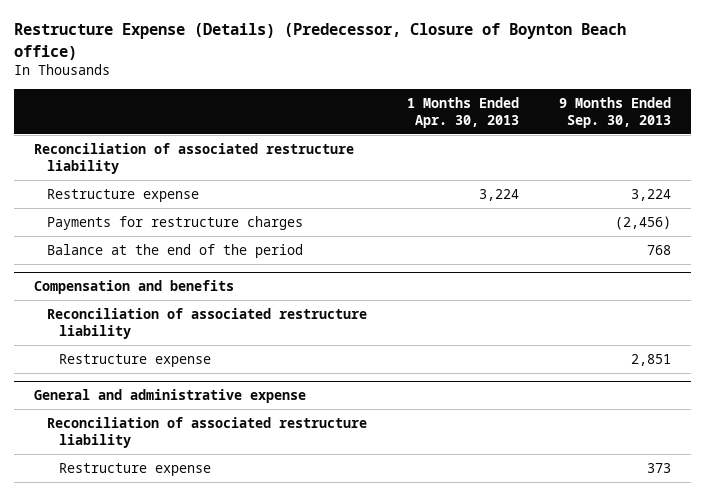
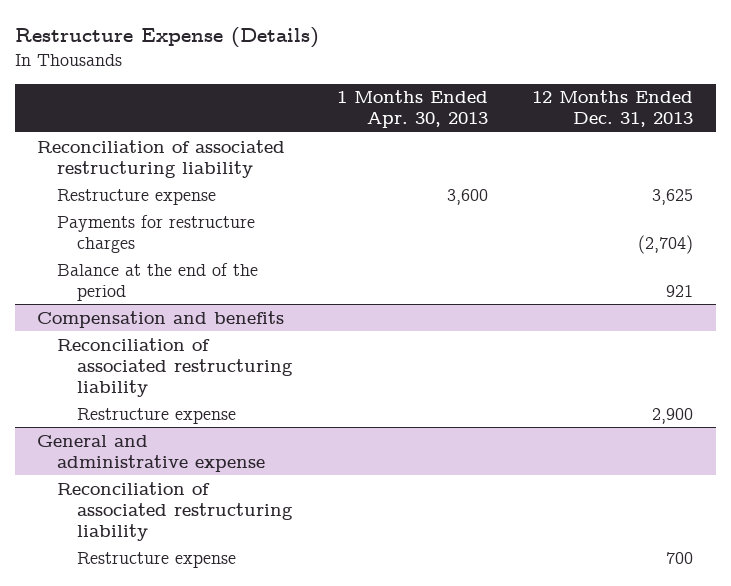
- Restructure Expense (Details) (Predecessor, Closure of Boynton Beach office)
+ Restructure Expense (Details)
- | 1 Months Ended Apr. 30, 2013 | 9 Months Ended Sep. 30, 2013
+ | 1 Months Ended Apr. 30, 2013 | 12 Months Ended Dec. 31, 2013
- Reconciliation of associated restructure liability
- Restructure expense | 3,224 | 3,224
+ Reconciliation of associated restructuring liability
+ Restructure expense | 3,600 | 3,625
@ Compensation and benefits
- Reconciliation of associated restructure liability
+ Reconciliation of associated restructuring liability
@ General and administrative expense
- Reconciliation of associated restructure liability
+ Reconciliation of associated restructuring liability

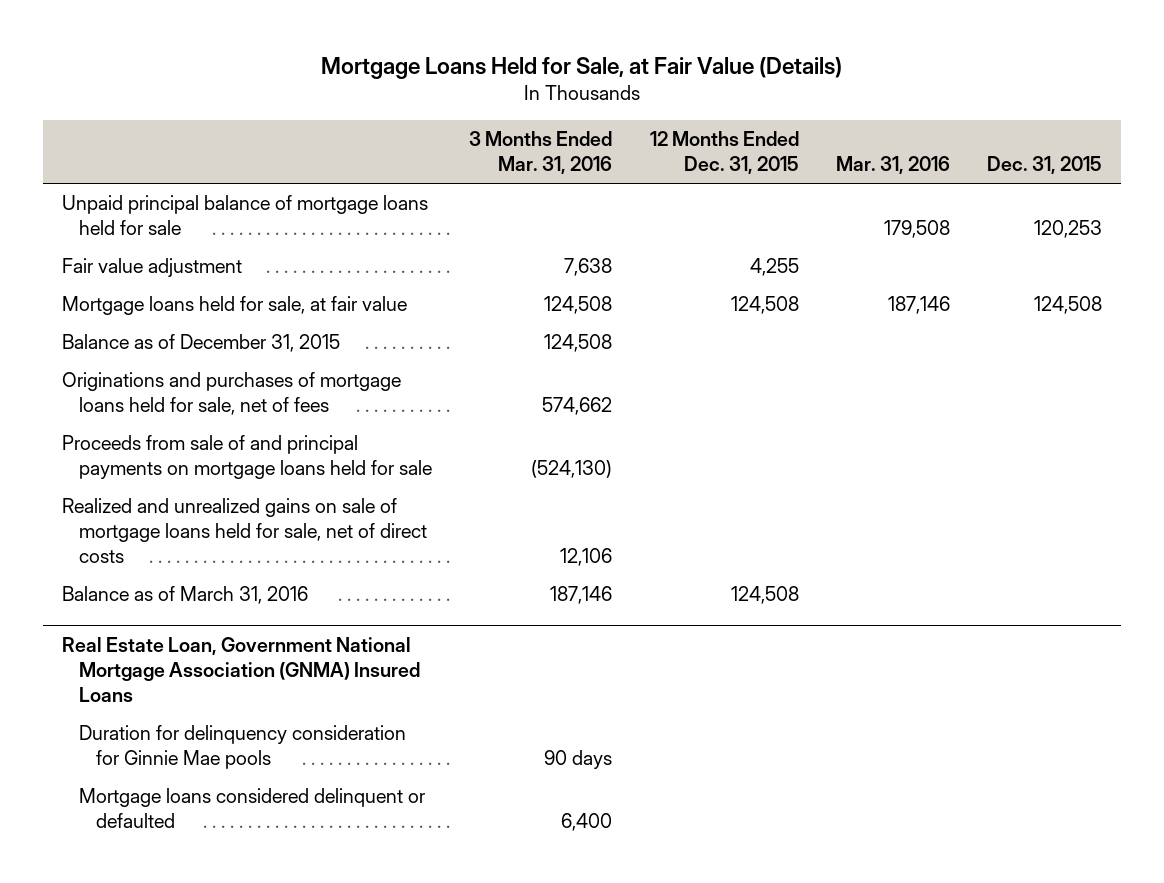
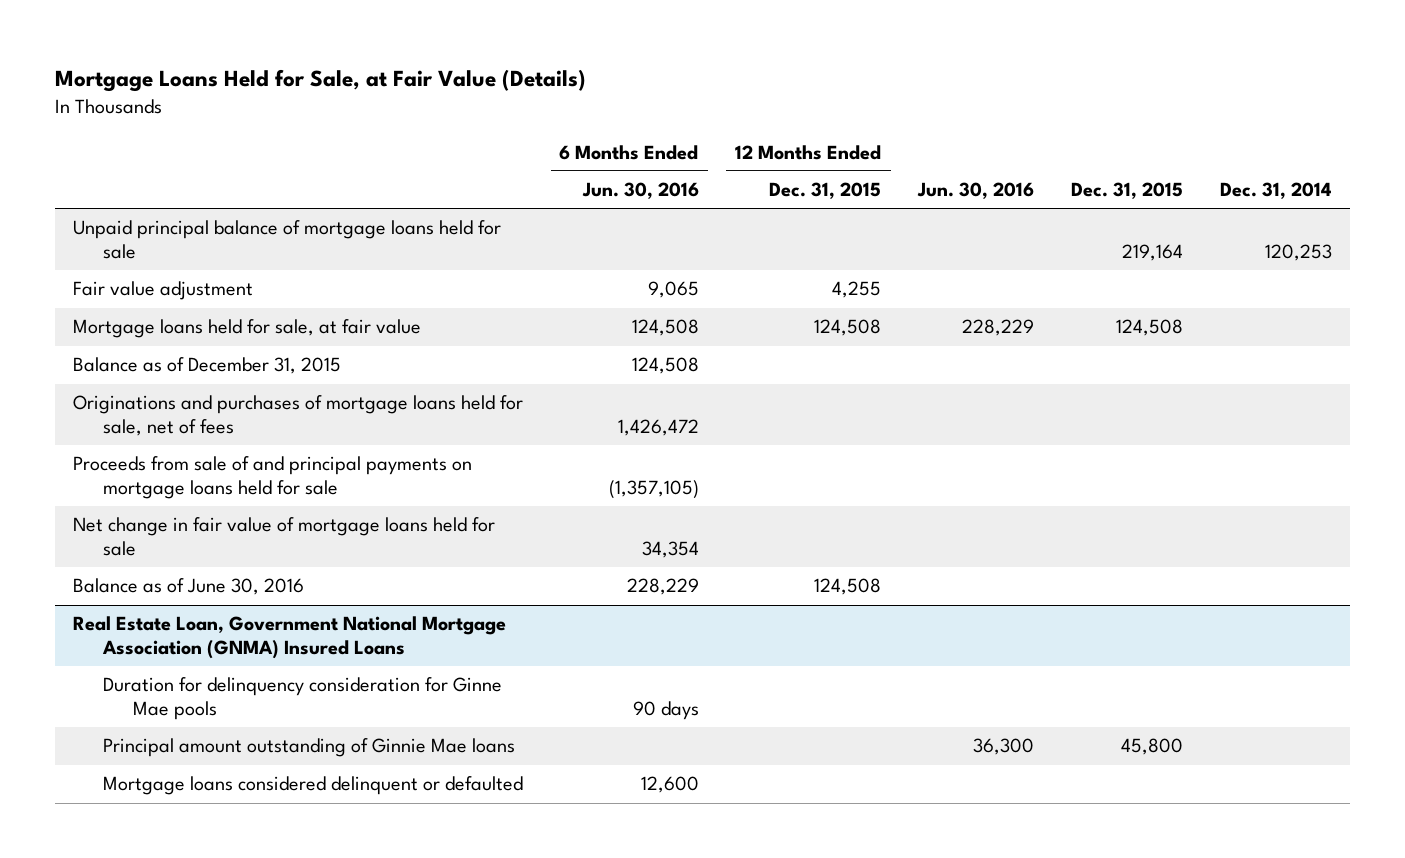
- | 3 Months Ended Mar. 31, 2016 | 12 Months Ended Dec. 31, 2015 | Mar. 31, 2016 | Dec. 31, 2015
+ | 6 Months Ended Jun. 30, 2016 | 12 Months Ended Dec. 31, 2015 | Jun. 30, 2016 | Dec. 31, 2015 | Dec. 31, 2014
- Unpaid principal balance of mortgage loans held for sale | | | 179,508 | 120,253
+ Unpaid principal balance of mortgage loans held for sale | | | | 219,164 | 120,253
- Realized and unrealized gains on sale of mortgage loans held for sale, net of direct costs | 12,106 | | |
- Balance as of March 31, 2016 | 187,146 | 124,508 | |
+ Net change in fair value of mortgage loans held for sale | 34,354 | | | |
+ Balance as of June 30, 2016 | 228,229 | 124,508 | | |
@ Real Estate Loan, Government National Mortgage Association (GNMA) Insured Loans
- Duration for delinquency consideration for Ginnie Mae pools | 90 days | | |
+ Duration for delinquency consideration for Ginne Mae pools | 90 days | | | |
+ Principal amount outstanding of Ginnie Mae loans | | | 36,300 | 45,800 |

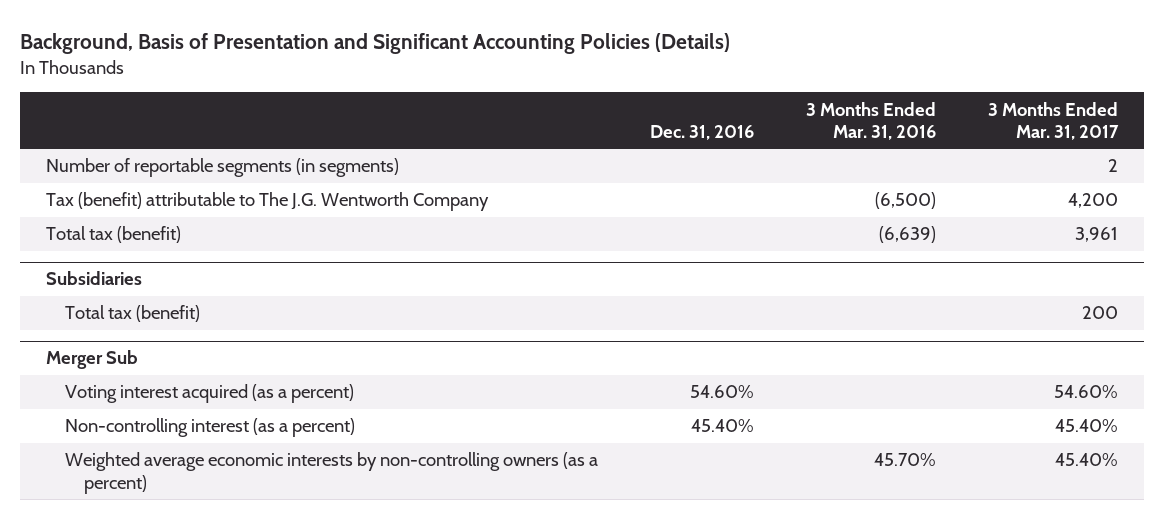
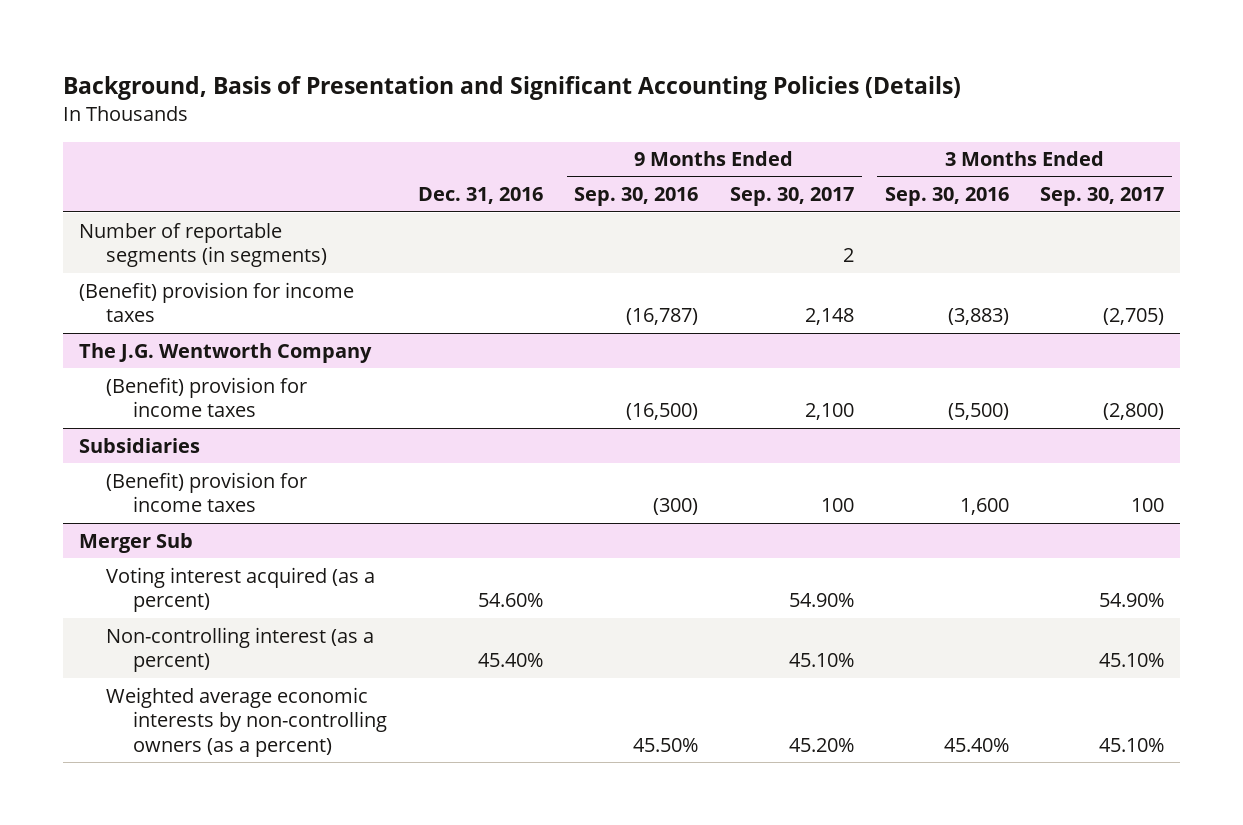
- | Dec. 31, 2016 | 3 Months Ended Mar. 31, 2016 | 3 Months Ended Mar. 31, 2017
+ | Dec. 31, 2016 | 9 Months Ended Sep. 30, 2016 | 9 Months Ended Sep. 30, 2017 | 3 Months Ended Sep. 30, 2016 | 3 Months Ended Sep. 30, 2017
- Tax (benefit) attributable to The J.G. Wentworth Company | | (6,500) | 4,200
- Total tax (benefit) | | (6,639) | 3,961
+ (Benefit) provision for income taxes | | (16,787) | 2,148 | (3,883) | (2,705)
+ The J.G. Wentworth Company
+ (Benefit) provision for income taxes | | (16,500) | 2,100 | (5,500) | (2,800)
@ Subsidiaries
- Total tax (benefit) | | | 200
+ (Benefit) provision for income taxes | | (300) | 100 | 1,600 | 100

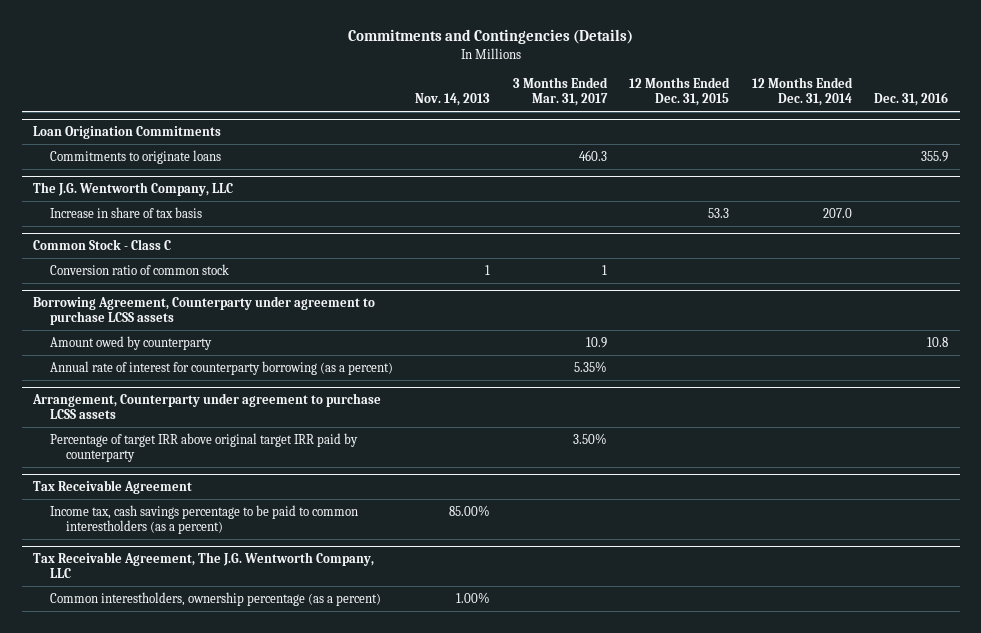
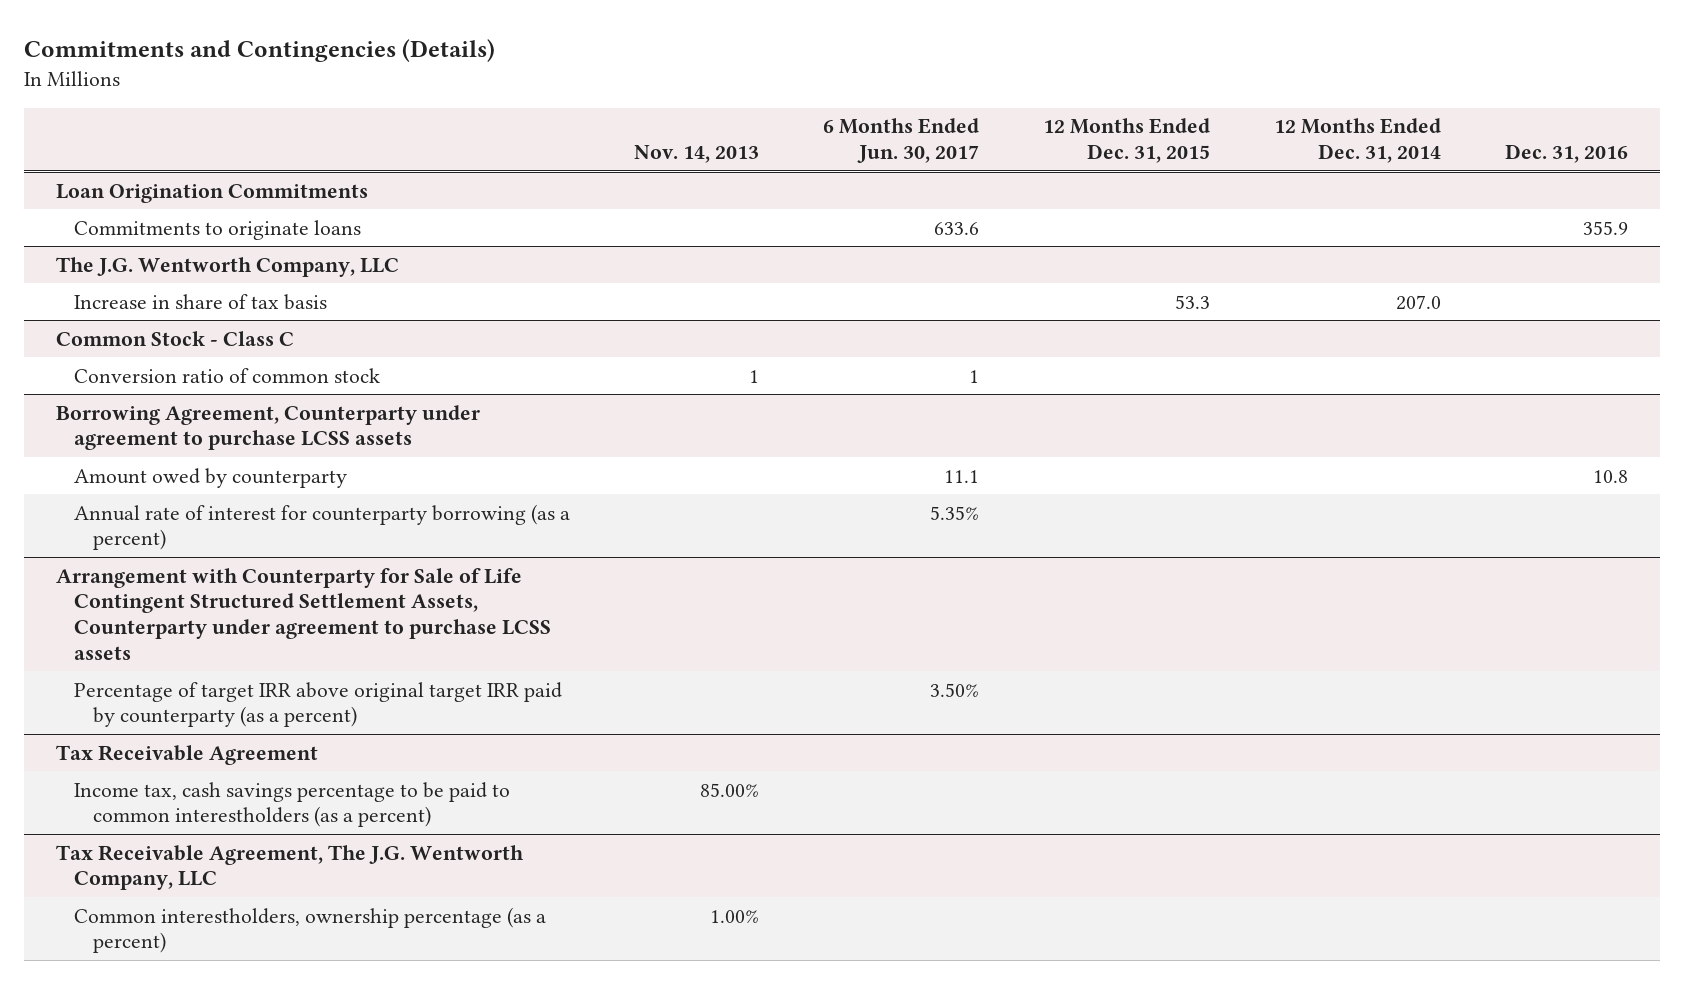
- | Nov. 14, 2013 | 3 Months Ended Mar. 31, 2017 | 12 Months Ended Dec. 31, 2015 | 12 Months Ended Dec. 31, 2014 | Dec. 31, 2016
+ | Nov. 14, 2013 | 6 Months Ended Jun. 30, 2017 | 12 Months Ended Dec. 31, 2015 | 12 Months Ended Dec. 31, 2014 | Dec. 31, 2016
- Arrangement, Counterparty under agreement to purchase LCSS assets
- Percentage of target IRR above original target IRR paid by counterparty | | 3.50% | | |
+ Arrangement with Counterparty for Sale of Life Contingent Structured Settlement Assets, Counterparty under agreement to purchase LCSS assets
+ Percentage of target IRR above original target IRR paid by counterparty (as a percent) | | 3.50% | | |

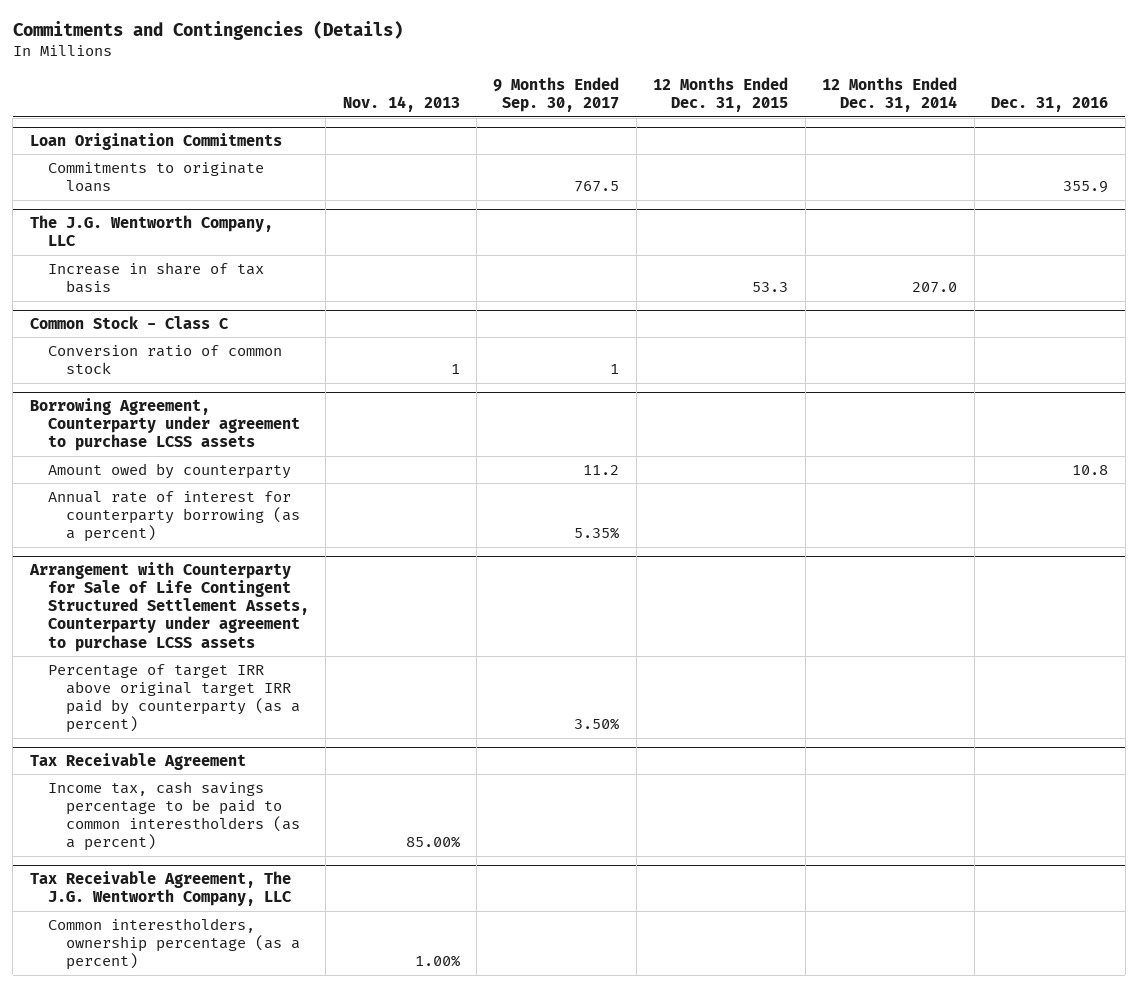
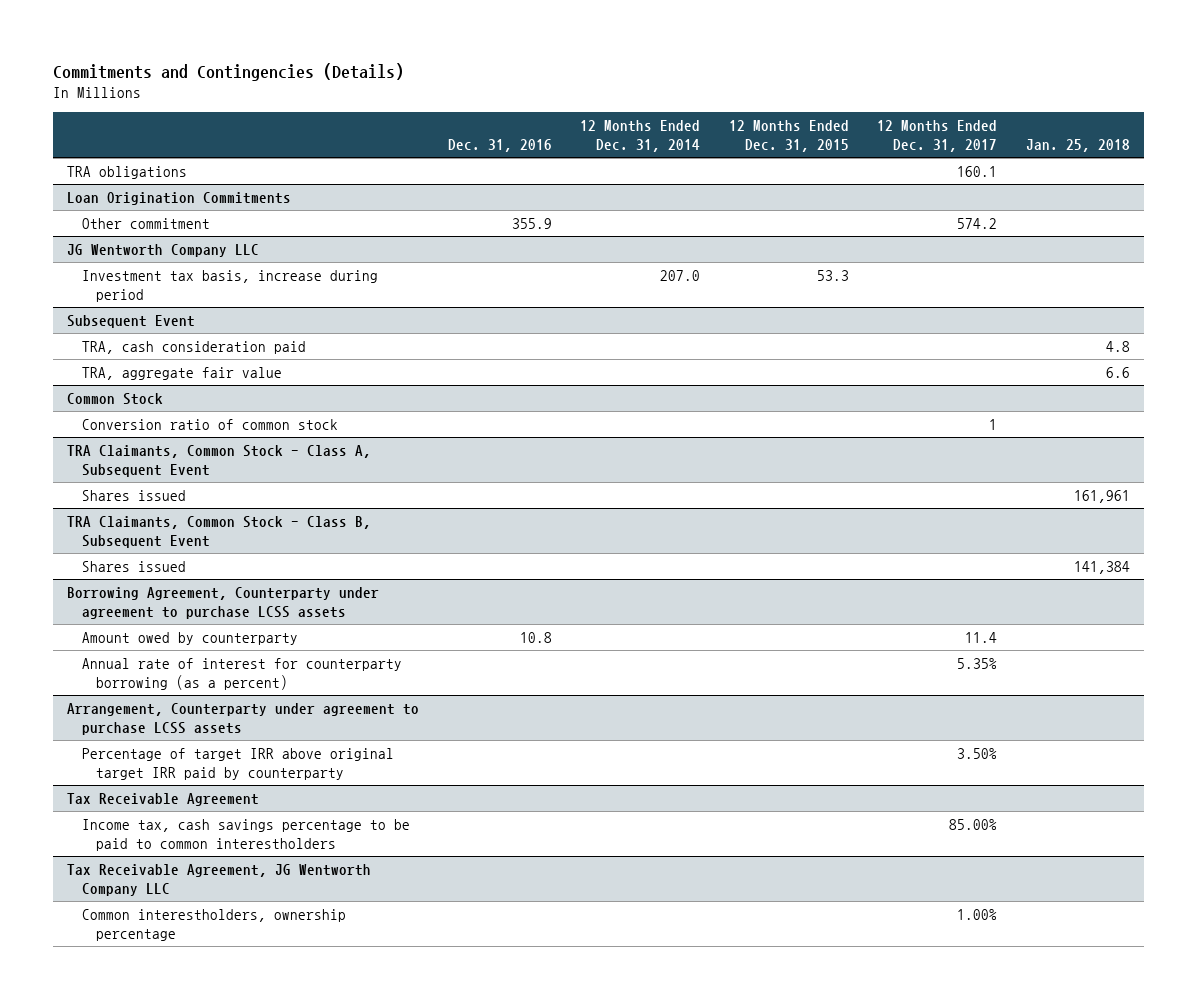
- | Nov. 14, 2013 | 9 Months Ended Sep. 30, 2017 | 12 Months Ended Dec. 31, 2015 | 12 Months Ended Dec. 31, 2014 | Dec. 31, 2016
+ | Dec. 31, 2016 | 12 Months Ended Dec. 31, 2014 | 12 Months Ended Dec. 31, 2015 | 12 Months Ended Dec. 31, 2017 | Jan. 25, 2018
+ TRA obligations | | | | 160.1 |
@ Loan Origination Commitments
- Commitments to originate loans | | 767.5 | | | 355.9
- The J.G. Wentworth Company, LLC
- Increase in share of tax basis | | | 53.3 | 207.0 |
- Common Stock - Class C
- Conversion ratio of common stock | 1 | 1 | | |
@ Loan Origination Commitments
+ Other commitment | 355.9 | | | 574.2 |
+ JG Wentworth Company LLC
+ Investment tax basis, increase during period | | 207.0 | 53.3 | |
+ Subsequent Event
+ TRA, cash consideration paid | | | | | 4.8
+ TRA, aggregate fair value | | | | | 6.6
+ Common Stock
+ Conversion ratio of common stock | | | | 1 |
+ TRA Claimants, Common Stock - Class A, Subsequent Event
+ Shares issued | | | | | 161,961
+ TRA Claimants, Common Stock - Class B, Subsequent Event
+ Shares issued | | | | | 141,384
- Arrangement with Counterparty for Sale of Life Contingent Structured Settlement Assets, Counterparty under agreement to purchase LCSS assets
- Percentage of target IRR above original target IRR paid by counterparty (as a percent) | | 3.50% | | |
+ Arrangement, Counterparty under agreement to purchase LCSS assets
+ Percentage of target IRR above original target IRR paid by counterparty | | | | 3.50% |
@ Tax Receivable Agreement
- Income tax, cash savings percentage to be paid to common interestholders (as a percent) | 85.00% | | | |
- Tax Receivable Agreement, The J.G. Wentworth Company, LLC
- Common interestholders, ownership percentage (as a percent) | 1.00% | | | |
@ Tax Receivable Agreement
+ Income tax, cash savings percentage to be paid to common interestholders | | | | 85.00% |
+ Tax Receivable Agreement, JG Wentworth Company LLC
+ Common interestholders, ownership percentage | | | | 1.00% |

